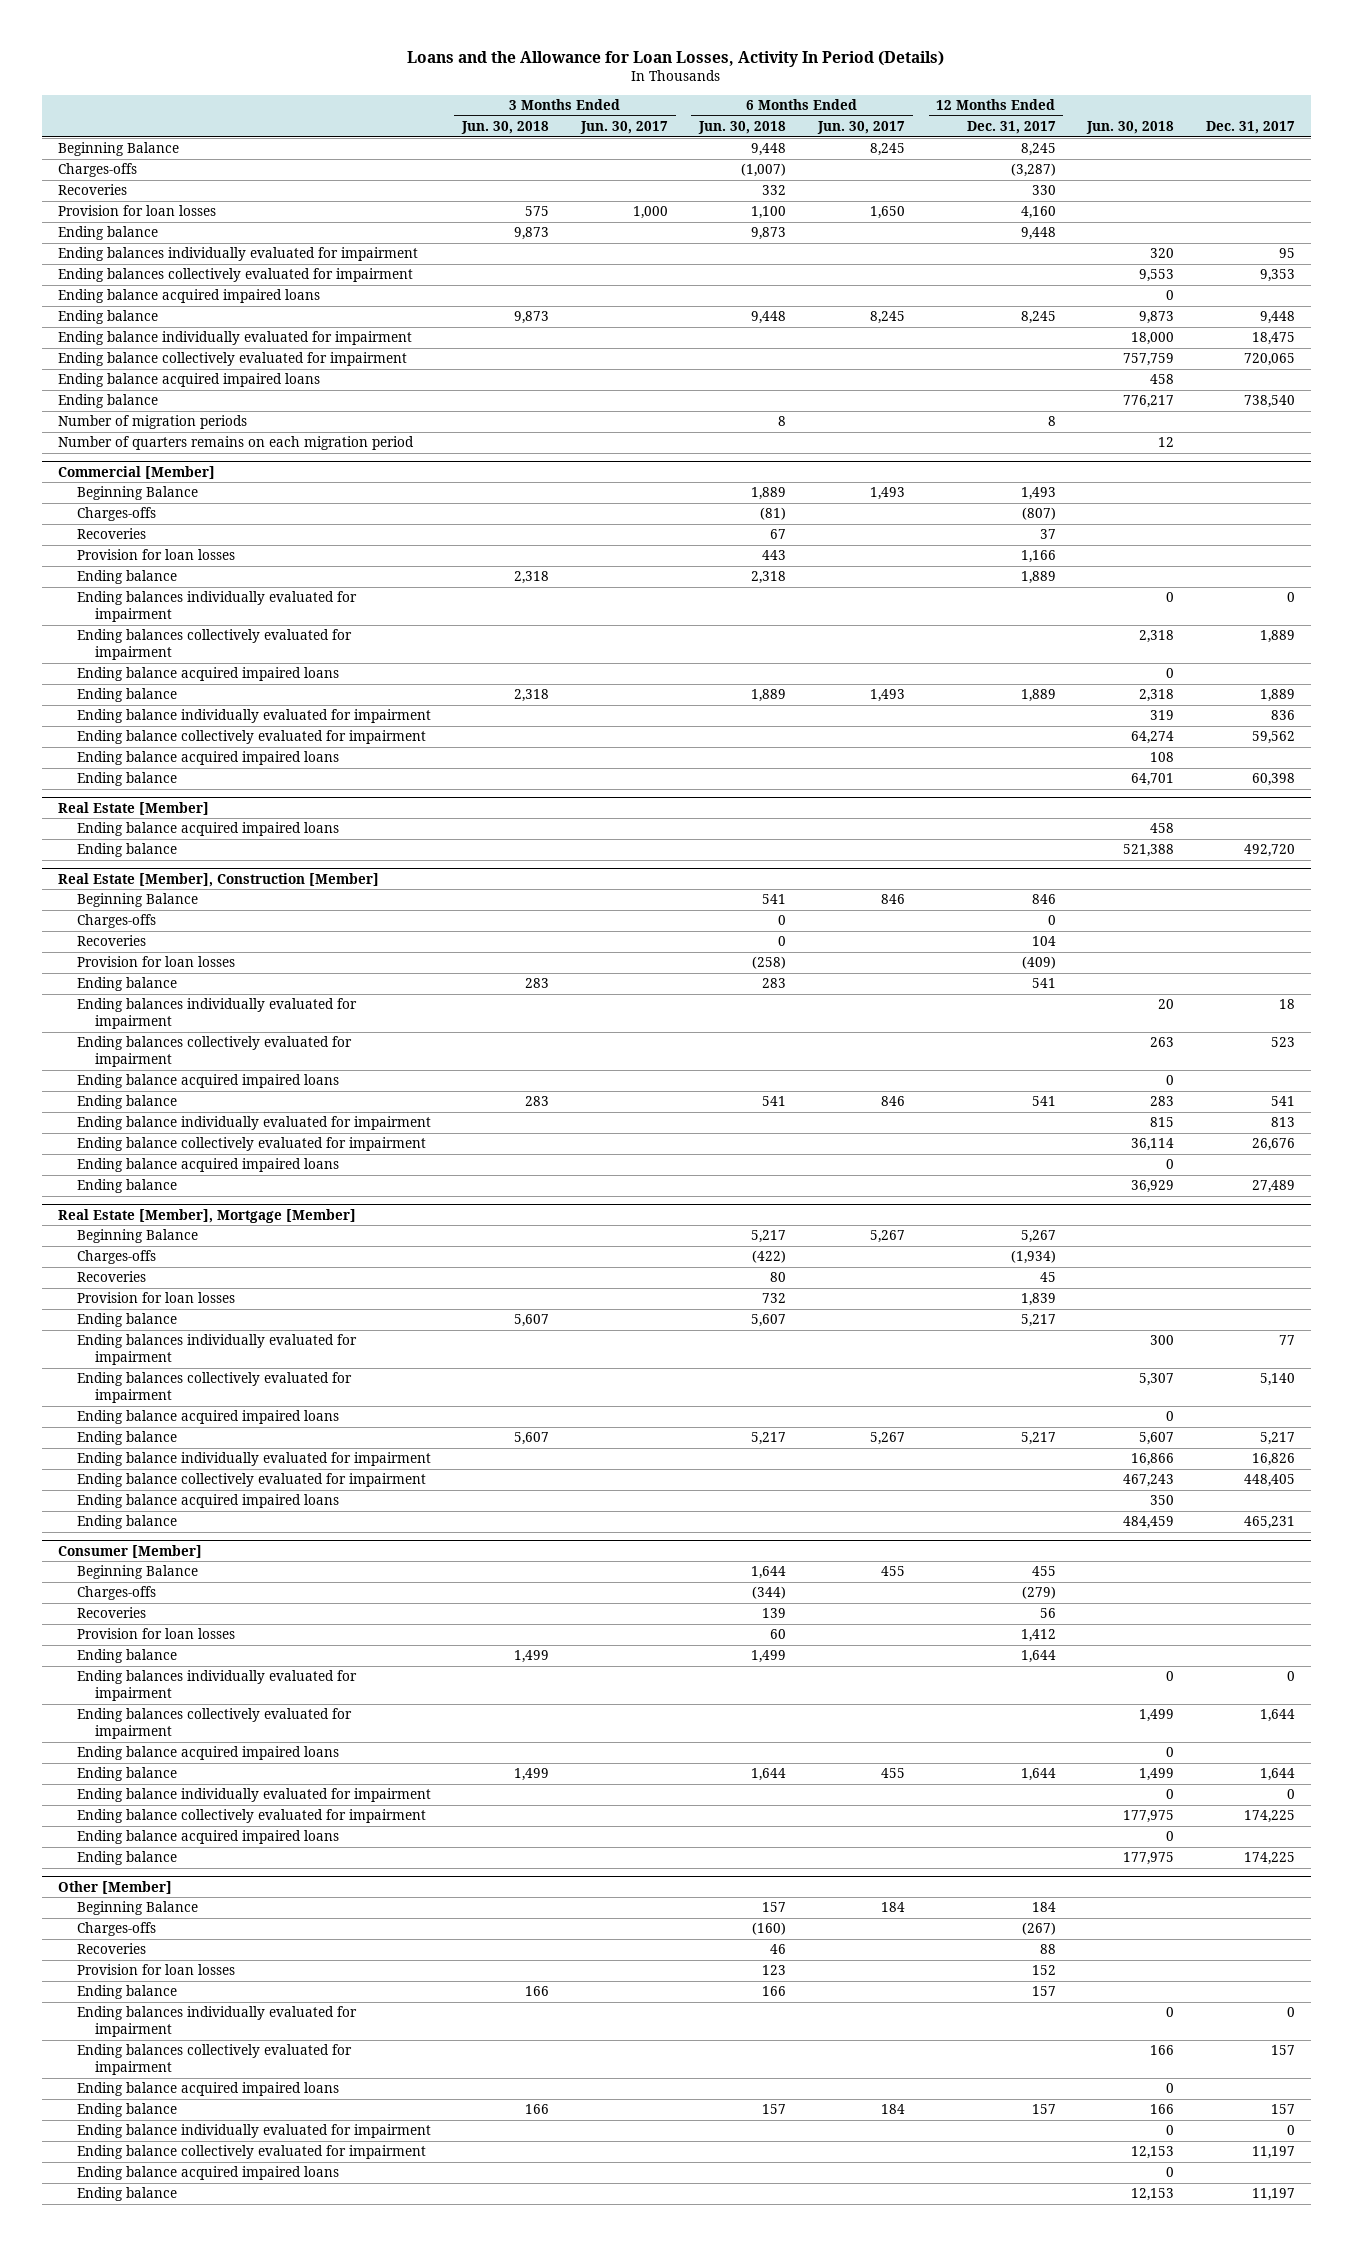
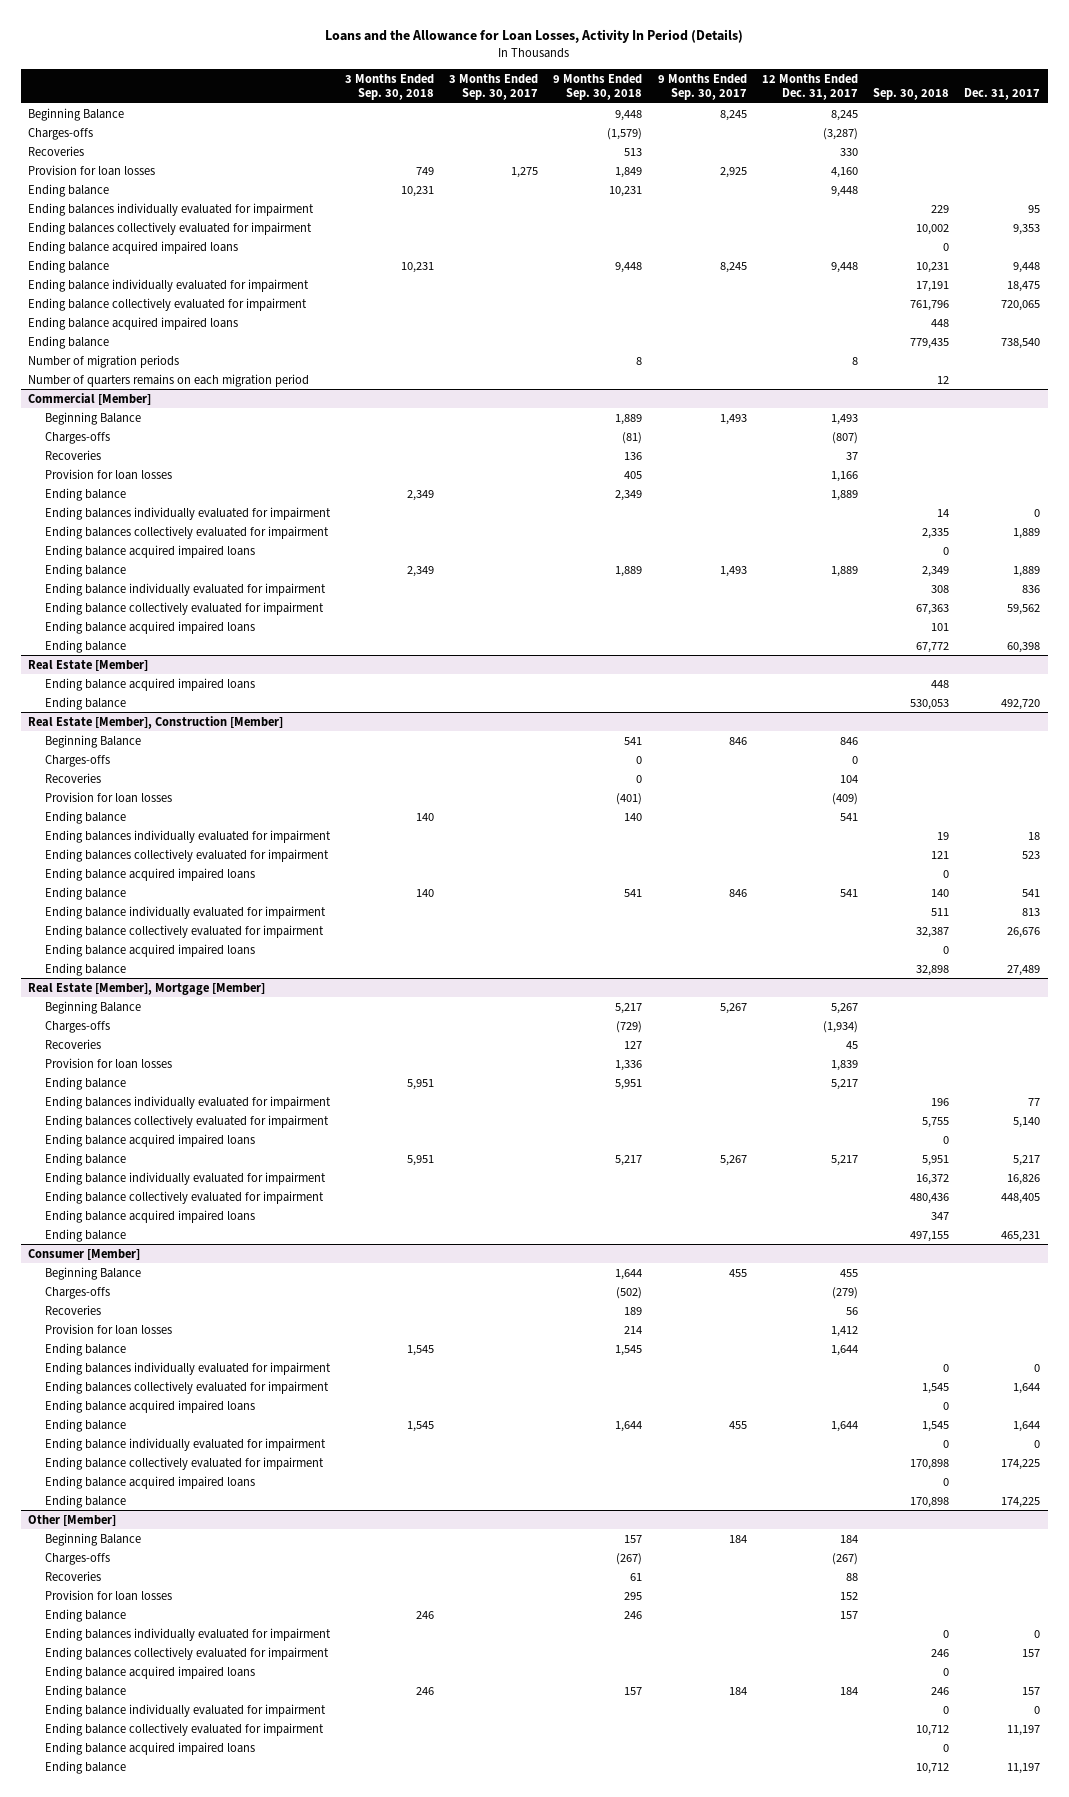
- | 3 Months Ended Jun. 30, 2018 | 3 Months Ended Jun. 30, 2017 | 6 Months Ended Jun. 30, 2018 | 6 Months Ended Jun. 30, 2017 | 12 Months Ended Dec. 31, 2017 | Jun. 30, 2018 | Dec. 31, 2017
+ | 3 Months Ended Sep. 30, 2018 | 3 Months Ended Sep. 30, 2017 | 9 Months Ended Sep. 30, 2018 | 9 Months Ended Sep. 30, 2017 | 12 Months Ended Dec. 31, 2017 | Sep. 30, 2018 | Dec. 31, 2017
- Ending balance | 9,873 | | 9,448 | 8,245 | 8,245 | 9,873 | 9,448
+ Ending balance | 10,231 | | 9,448 | 8,245 | 9,448 | 10,231 | 9,448
@ Other [Member]
- Ending balance | 166 | | 157 | 184 | 157 | 166 | 157
+ Ending balance | 246 | | 157 | 184 | 184 | 246 | 157

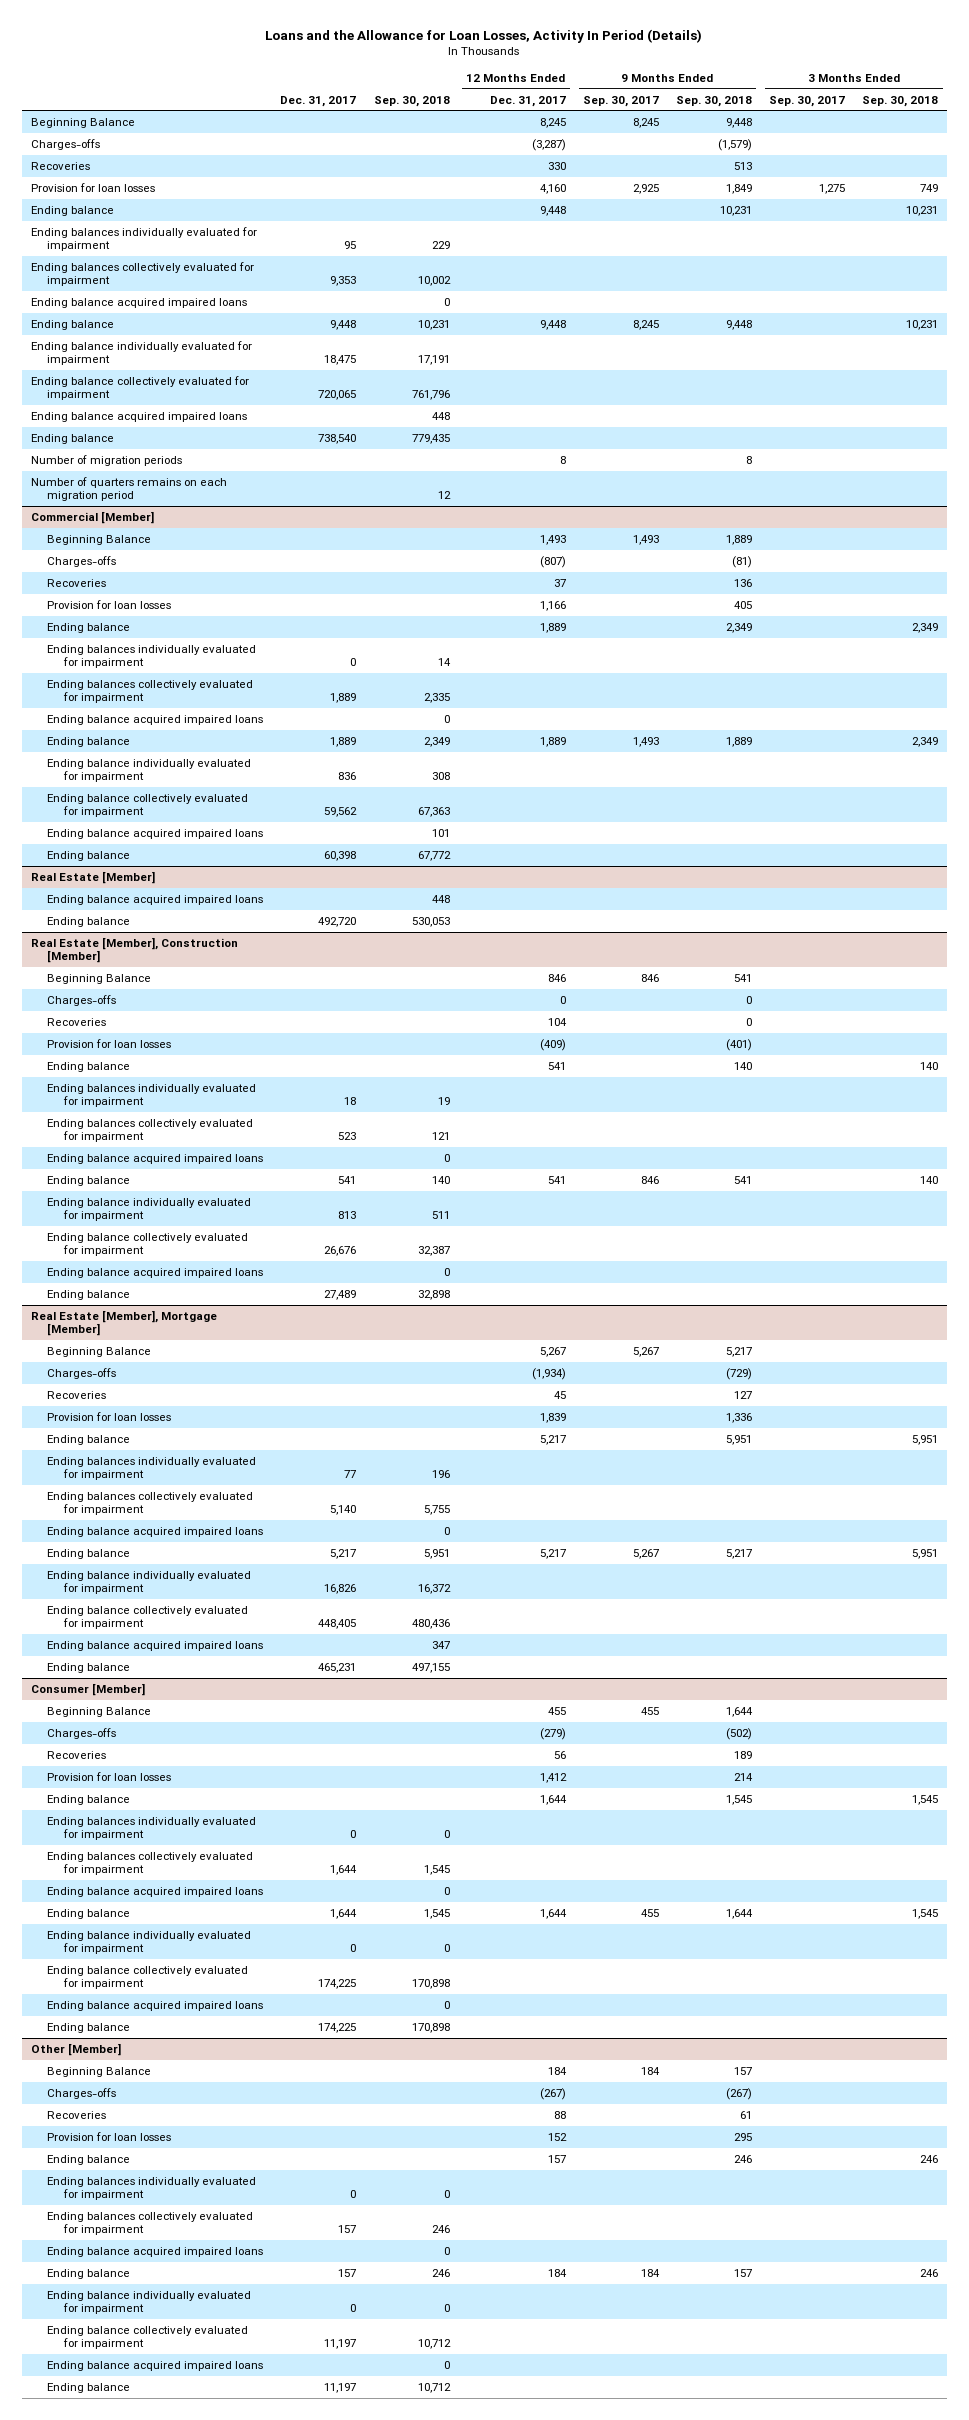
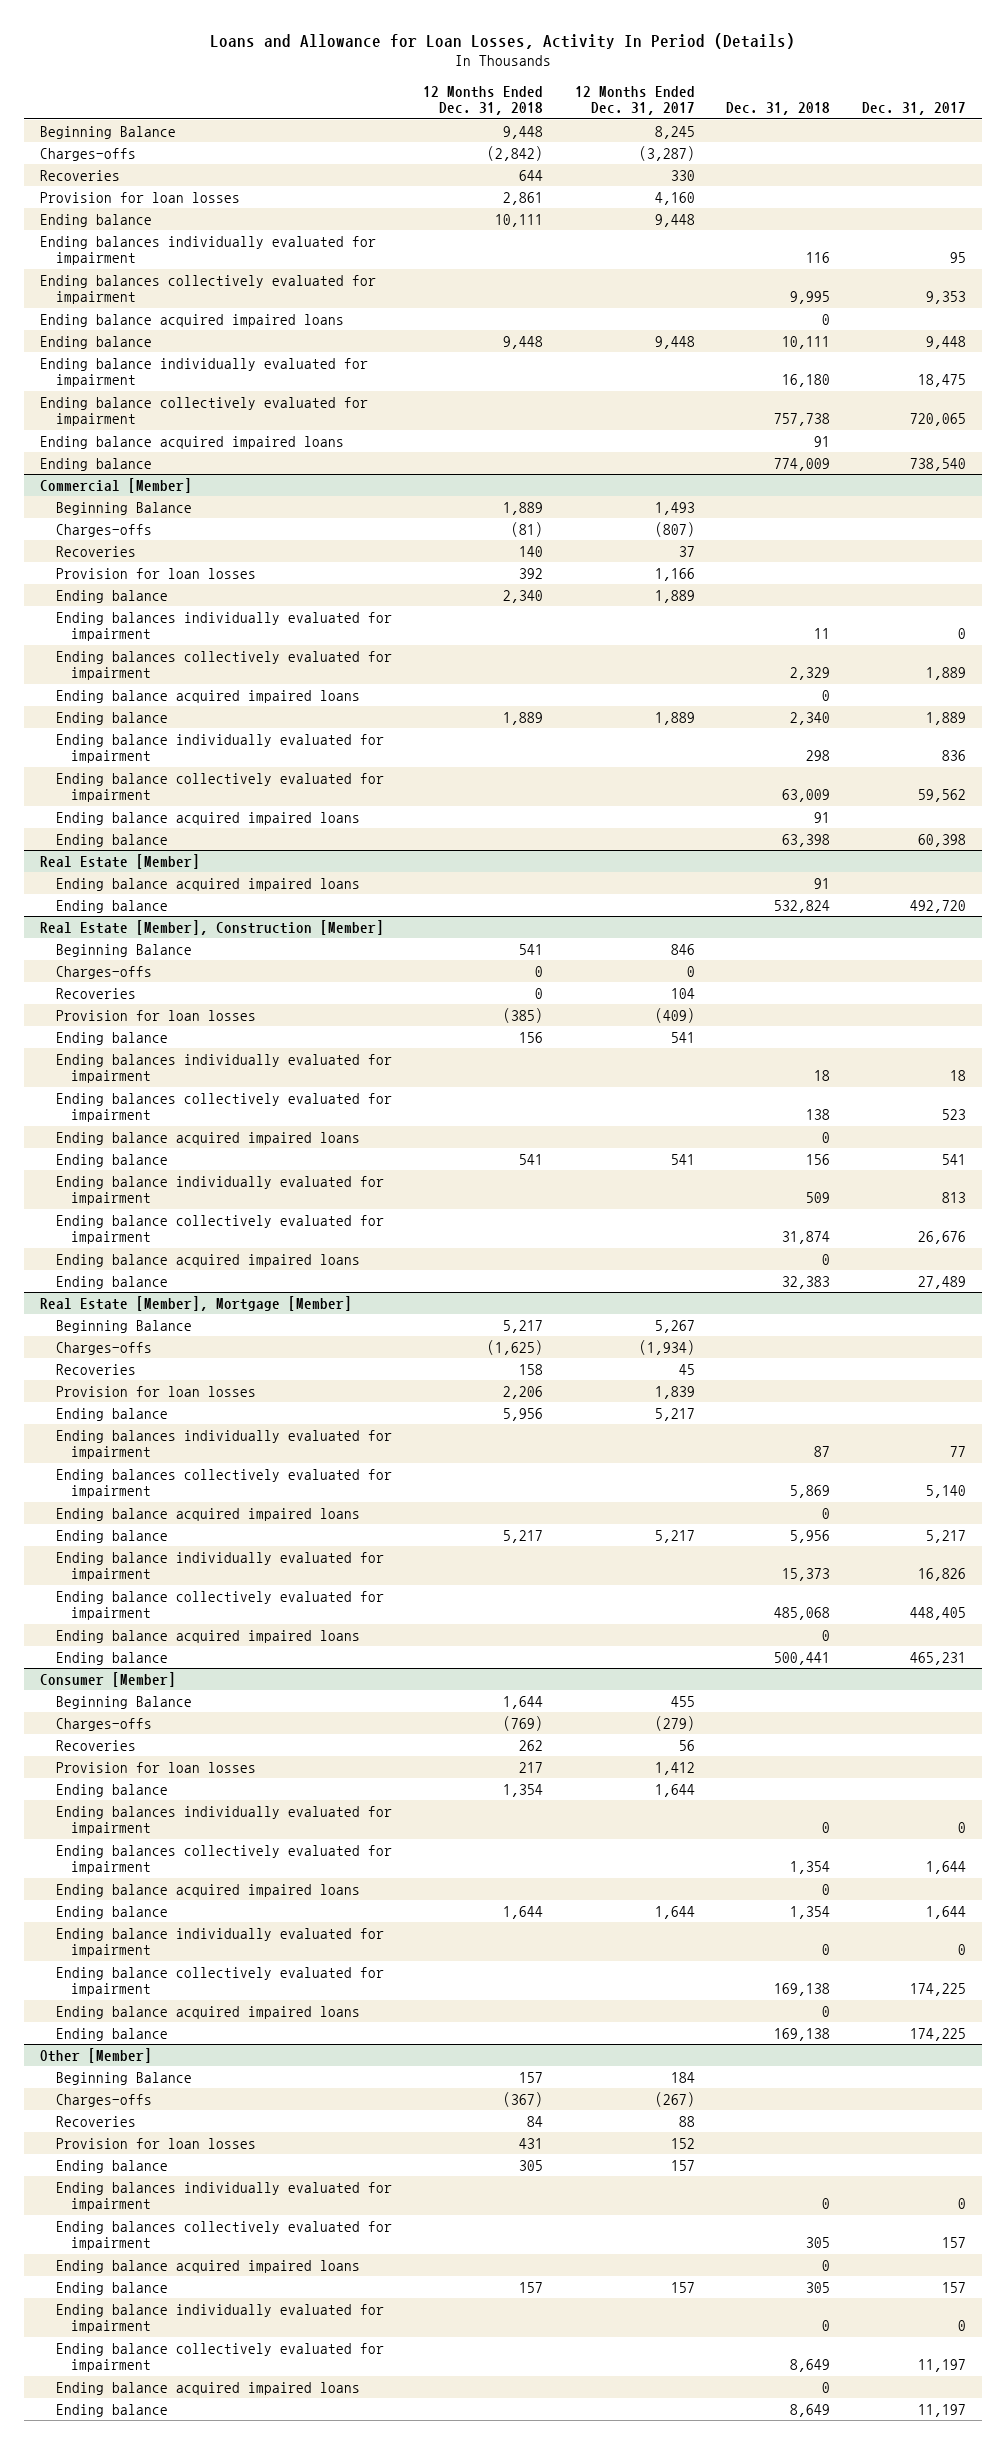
- Loans and the Allowance for Loan Losses, Activity In Period (Details)
+ Loans and Allowance for Loan Losses, Activity In Period (Details)
- | Dec. 31, 2017 | Sep. 30, 2018 | 12 Months Ended Dec. 31, 2017 | 9 Months Ended Sep. 30, 2017 | 9 Months Ended Sep. 30, 2018 | 3 Months Ended Sep. 30, 2017 | 3 Months Ended Sep. 30, 2018
+ | 12 Months Ended Dec. 31, 2018 | 12 Months Ended Dec. 31, 2017 | Dec. 31, 2018 | Dec. 31, 2017
- Number of migration periods | | | 8 | | 8 | |
- Number of quarters remains on each migration period | | 12 | | | | |
@ Other [Member]
- Ending balance | 157 | 246 | 184 | 184 | 157 | | 246
+ Ending balance | 157 | 157 | 305 | 157

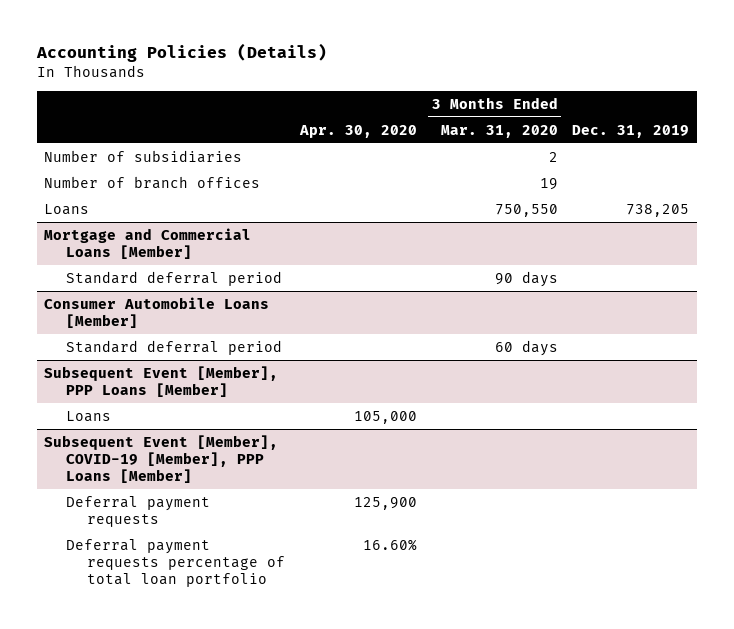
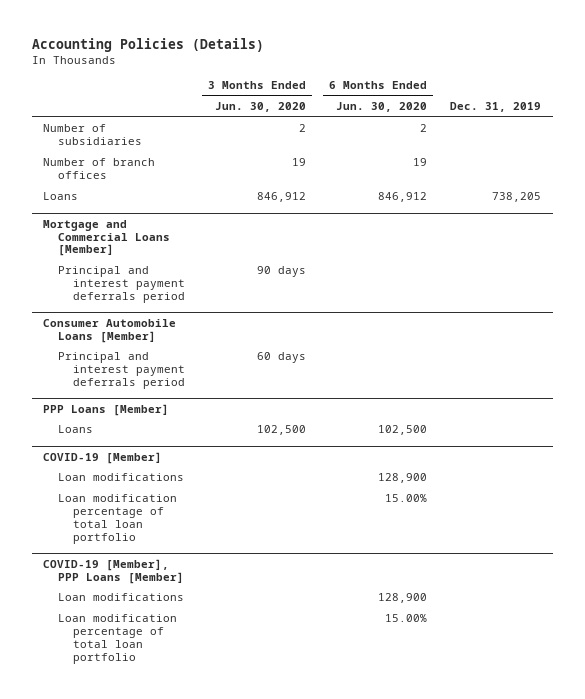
- | Apr. 30, 2020 | 3 Months Ended Mar. 31, 2020 | Dec. 31, 2019
+ | 3 Months Ended Jun. 30, 2020 | 6 Months Ended Jun. 30, 2020 | Dec. 31, 2019
@ Mortgage and Commercial Loans [Member]
- Standard deferral period | | 90 days |
+ Principal and interest payment deferrals period | 90 days | |
@ Consumer Automobile Loans [Member]
- Standard deferral period | | 60 days |
- Subsequent Event [Member], PPP Loans [Member]
@ Consumer Automobile Loans [Member]
+ Principal and interest payment deferrals period | 60 days | |
+ PPP Loans [Member]
- Subsequent Event [Member], COVID-19 [Member], PPP Loans [Member]
- Deferral payment requests | 125,900 | |
- Deferral payment requests percentage of total loan portfolio | 16.60% | |
+ COVID-19 [Member]
+ Loan modifications | | 128,900 |
+ Loan modification percentage of total loan portfolio | | 15.00% |
+ COVID-19 [Member], PPP Loans [Member]
+ Loan modifications | | 128,900 |
+ Loan modification percentage of total loan portfolio | | 15.00% |

